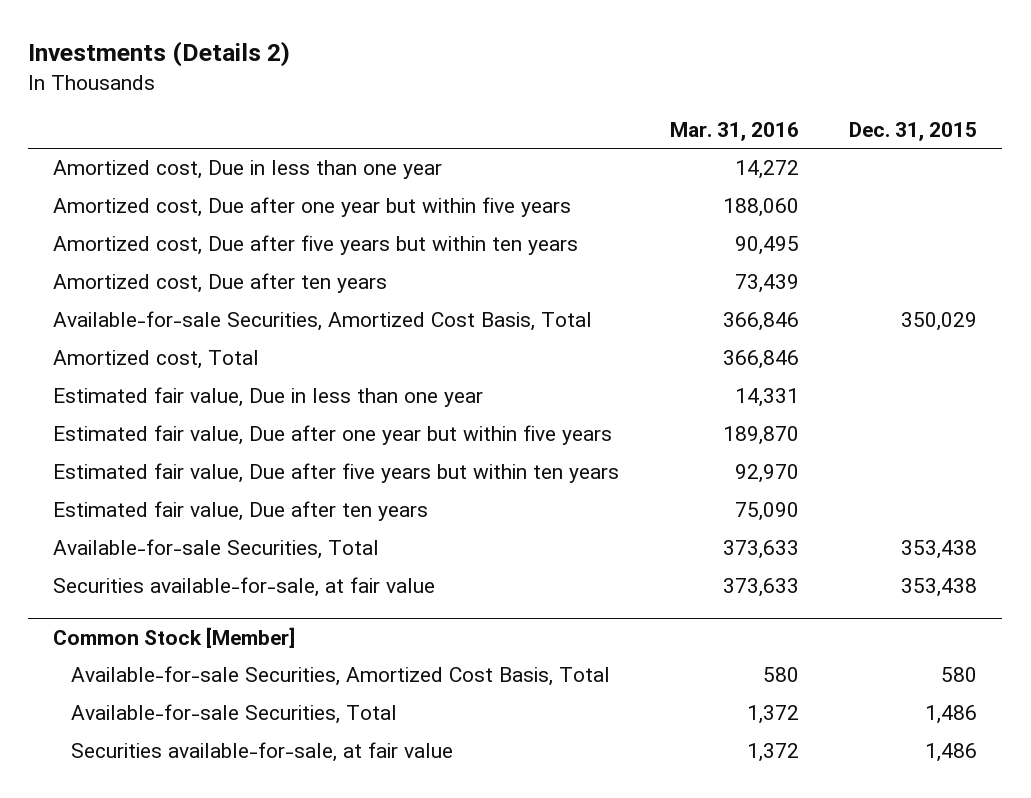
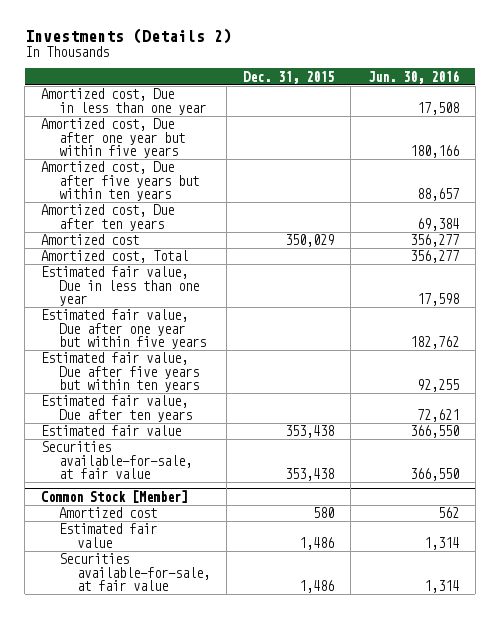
- | Mar. 31, 2016 | Dec. 31, 2015
+ | Dec. 31, 2015 | Jun. 30, 2016
- Available-for-sale Securities, Amortized Cost Basis, Total | 366,846 | 350,029
+ Amortized cost | 350,029 | 356,277
- Available-for-sale Securities, Total | 373,633 | 353,438
+ Estimated fair value | 353,438 | 366,550
@ Common Stock [Member]
- Available-for-sale Securities, Amortized Cost Basis, Total | 580 | 580
- Available-for-sale Securities, Total | 1,372 | 1,486
+ Amortized cost | 580 | 562
+ Estimated fair value | 1,486 | 1,314

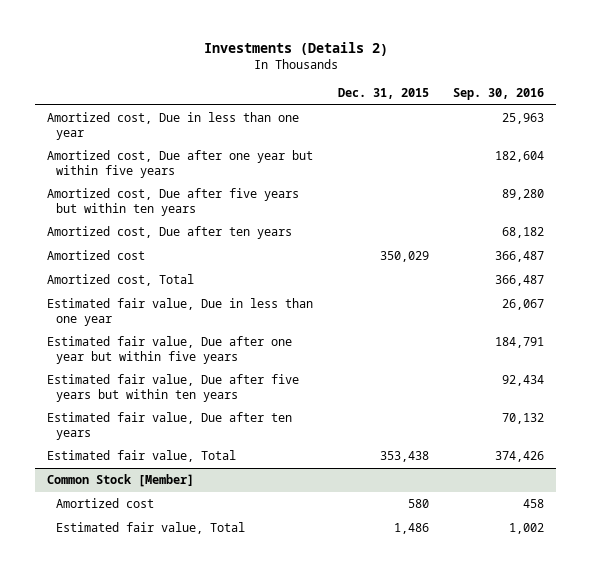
- | Dec. 31, 2015 | Jun. 30, 2016
+ | Dec. 31, 2015 | Sep. 30, 2016
- Estimated fair value | 353,438 | 366,550
- Securities available-for-sale, at fair value | 353,438 | 366,550
+ Estimated fair value, Total | 353,438 | 374,426
@ Common Stock [Member]
- Estimated fair value | 1,486 | 1,314
- Securities available-for-sale, at fair value | 1,486 | 1,314
+ Estimated fair value, Total | 1,486 | 1,002

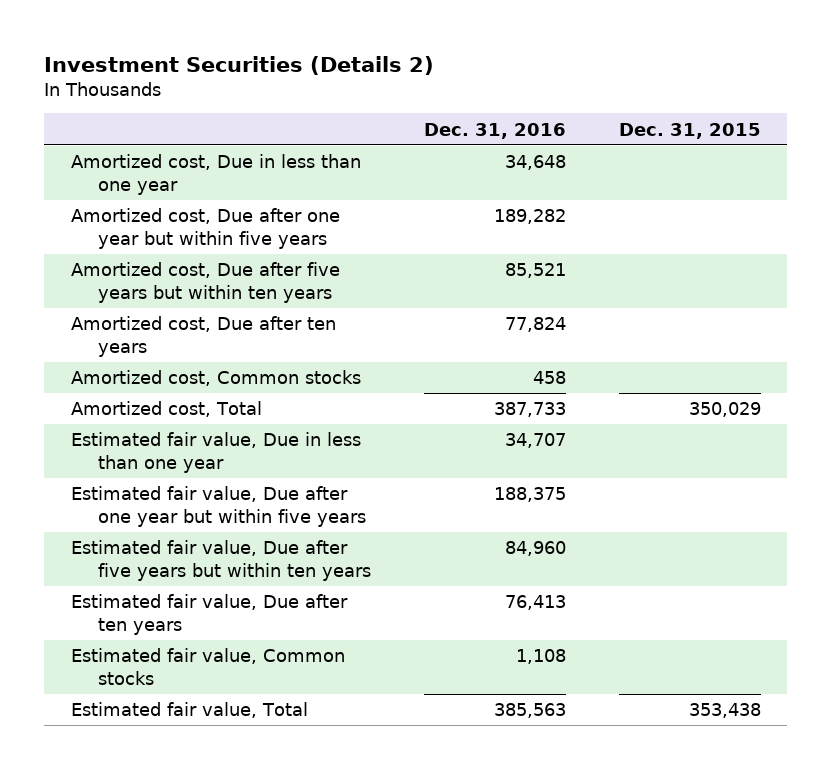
- Investments (Details 2)
+ Investment Securities (Details 2)
- | Dec. 31, 2015 | Sep. 30, 2016
+ | Dec. 31, 2016 | Dec. 31, 2015
- Amortized cost | 350,029 | 366,487
- Amortized cost, Total | | 366,487
+ Amortized cost, Common stocks | 458 |
+ Amortized cost, Total | 387,733 | 350,029
+ Estimated fair value, Common stocks | 1,108 |
- Common Stock [Member]
- Amortized cost | 580 | 458
- Estimated fair value, Total | 1,486 | 1,002

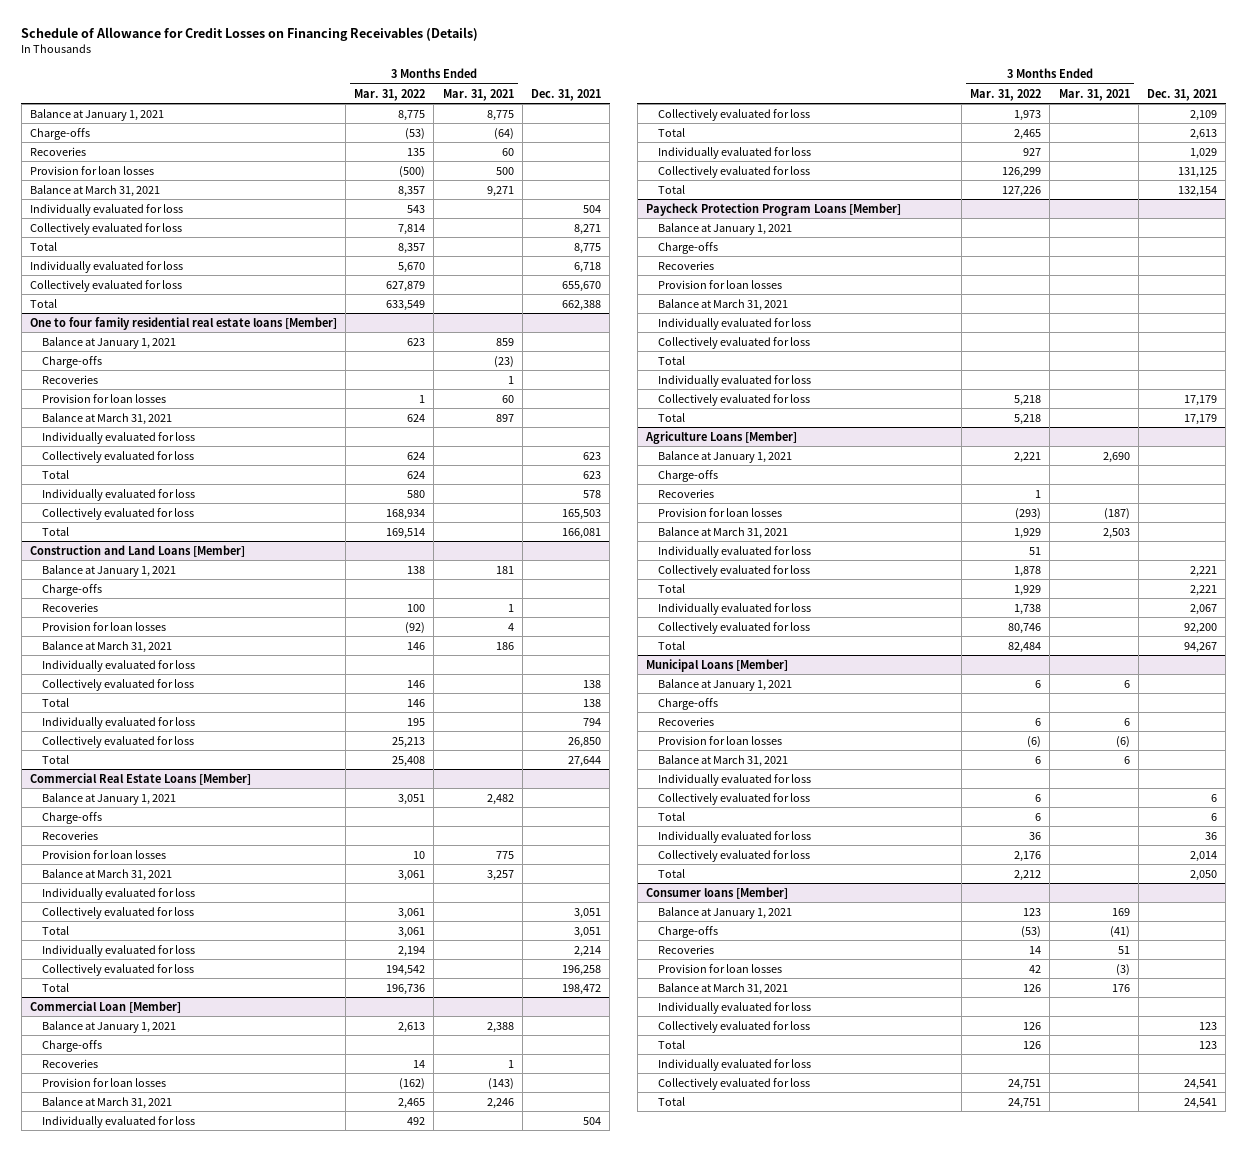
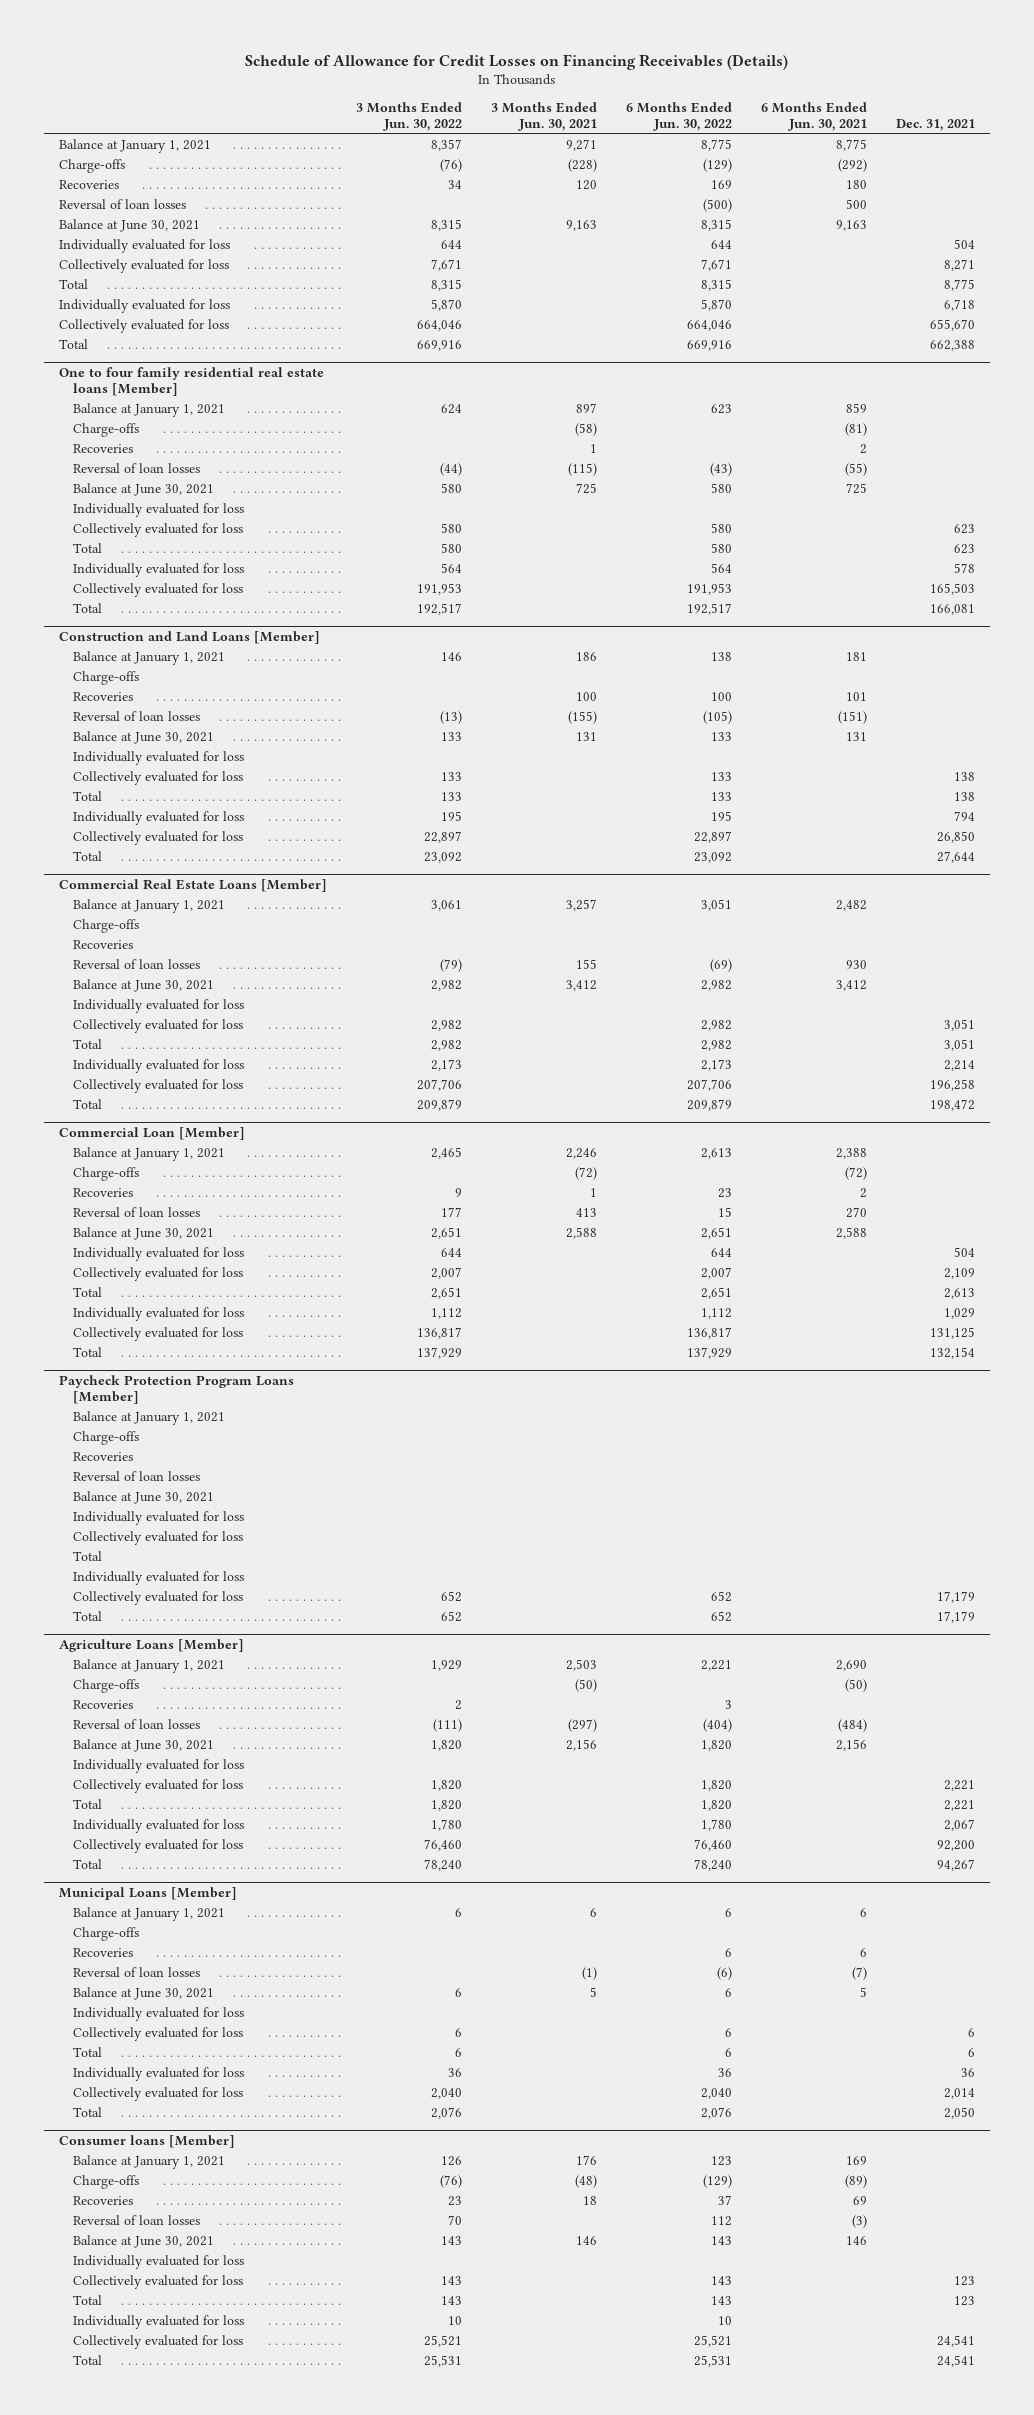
- | 3 Months Ended Mar. 31, 2022 | 3 Months Ended Mar. 31, 2021 | Dec. 31, 2021
+ | 3 Months Ended Jun. 30, 2022 | 3 Months Ended Jun. 30, 2021 | 6 Months Ended Jun. 30, 2022 | 6 Months Ended Jun. 30, 2021 | Dec. 31, 2021
- Provision for loan losses | (500) | 500 |
- Balance at March 31, 2021 | 8,357 | 9,271 |
+ Reversal of loan losses | | | (500) | 500 |
+ Balance at June 30, 2021 | 8,315 | 9,163 | 8,315 | 9,163 |
@ One to four family residential real estate loans [Member]
- Provision for loan losses | 1 | 60 |
- Balance at March 31, 2021 | 624 | 897 |
+ Reversal of loan losses | (44) | (115) | (43) | (55) |
+ Balance at June 30, 2021 | 580 | 725 | 580 | 725 |
@ Construction and Land Loans [Member]
- Provision for loan losses | (92) | 4 |
- Balance at March 31, 2021 | 146 | 186 |
+ Reversal of loan losses | (13) | (155) | (105) | (151) |
+ Balance at June 30, 2021 | 133 | 131 | 133 | 131 |
@ Commercial Real Estate Loans [Member]
- Provision for loan losses | 10 | 775 |
- Balance at March 31, 2021 | 3,061 | 3,257 |
+ Reversal of loan losses | (79) | 155 | (69) | 930 |
+ Balance at June 30, 2021 | 2,982 | 3,412 | 2,982 | 3,412 |
@ Commercial Loan [Member]
- Provision for loan losses | (162) | (143) |
- Balance at March 31, 2021 | 2,465 | 2,246 |
+ Reversal of loan losses | 177 | 413 | 15 | 270 |
+ Balance at June 30, 2021 | 2,651 | 2,588 | 2,651 | 2,588 |
@ Paycheck Protection Program Loans [Member]
- Provision for loan losses
- Balance at March 31, 2021
+ Reversal of loan losses
+ Balance at June 30, 2021
@ Agriculture Loans [Member]
- Provision for loan losses | (293) | (187) |
- Balance at March 31, 2021 | 1,929 | 2,503 |
+ Reversal of loan losses | (111) | (297) | (404) | (484) |
+ Balance at June 30, 2021 | 1,820 | 2,156 | 1,820 | 2,156 |
@ Municipal Loans [Member]
- Provision for loan losses | (6) | (6) |
- Balance at March 31, 2021 | 6 | 6 |
+ Reversal of loan losses | | (1) | (6) | (7) |
+ Balance at June 30, 2021 | 6 | 5 | 6 | 5 |
@ Consumer loans [Member]
- Provision for loan losses | 42 | (3) |
- Balance at March 31, 2021 | 126 | 176 |
+ Reversal of loan losses | 70 | | 112 | (3) |
+ Balance at June 30, 2021 | 143 | 146 | 143 | 146 |

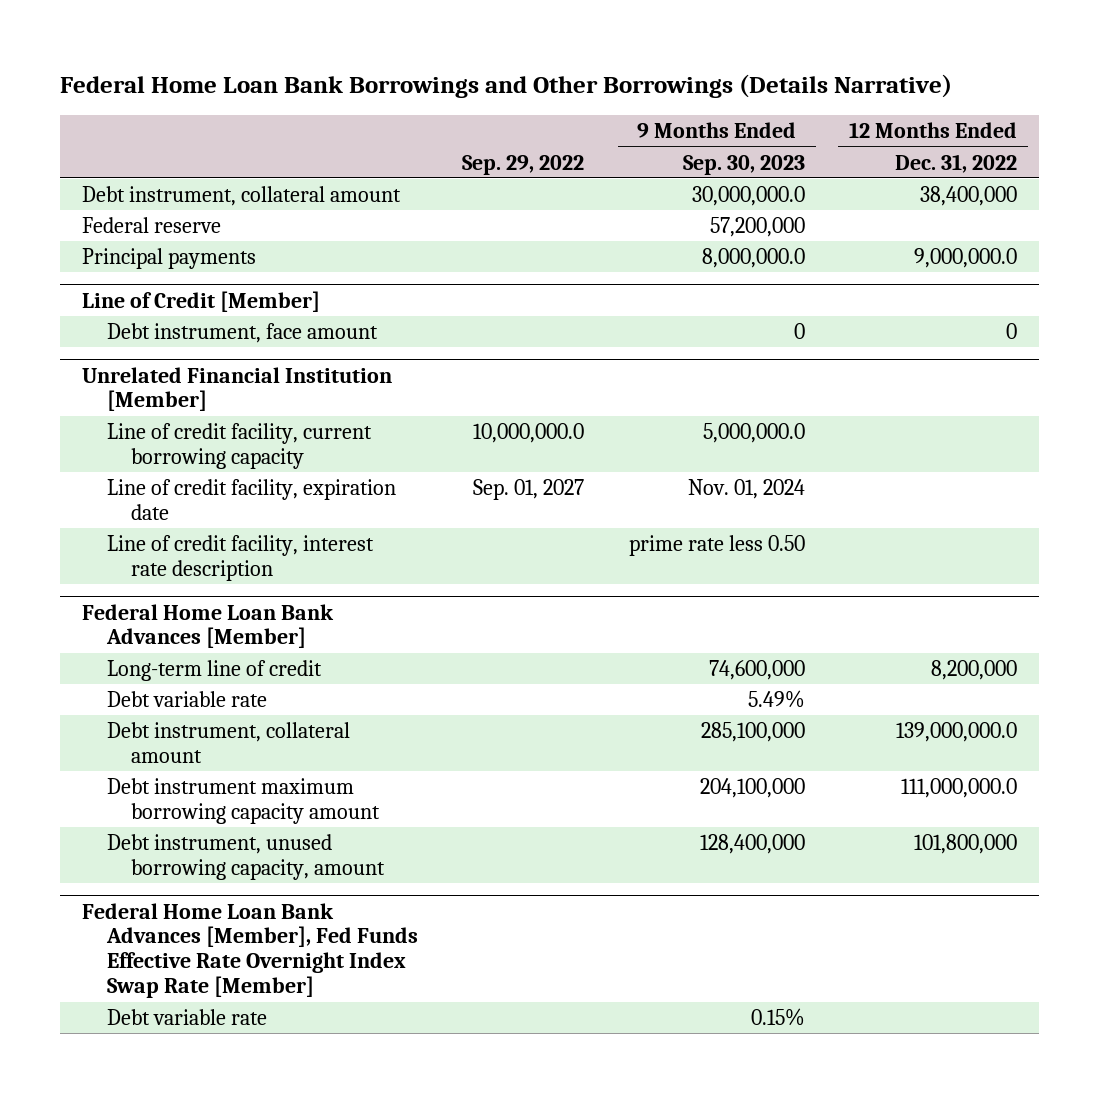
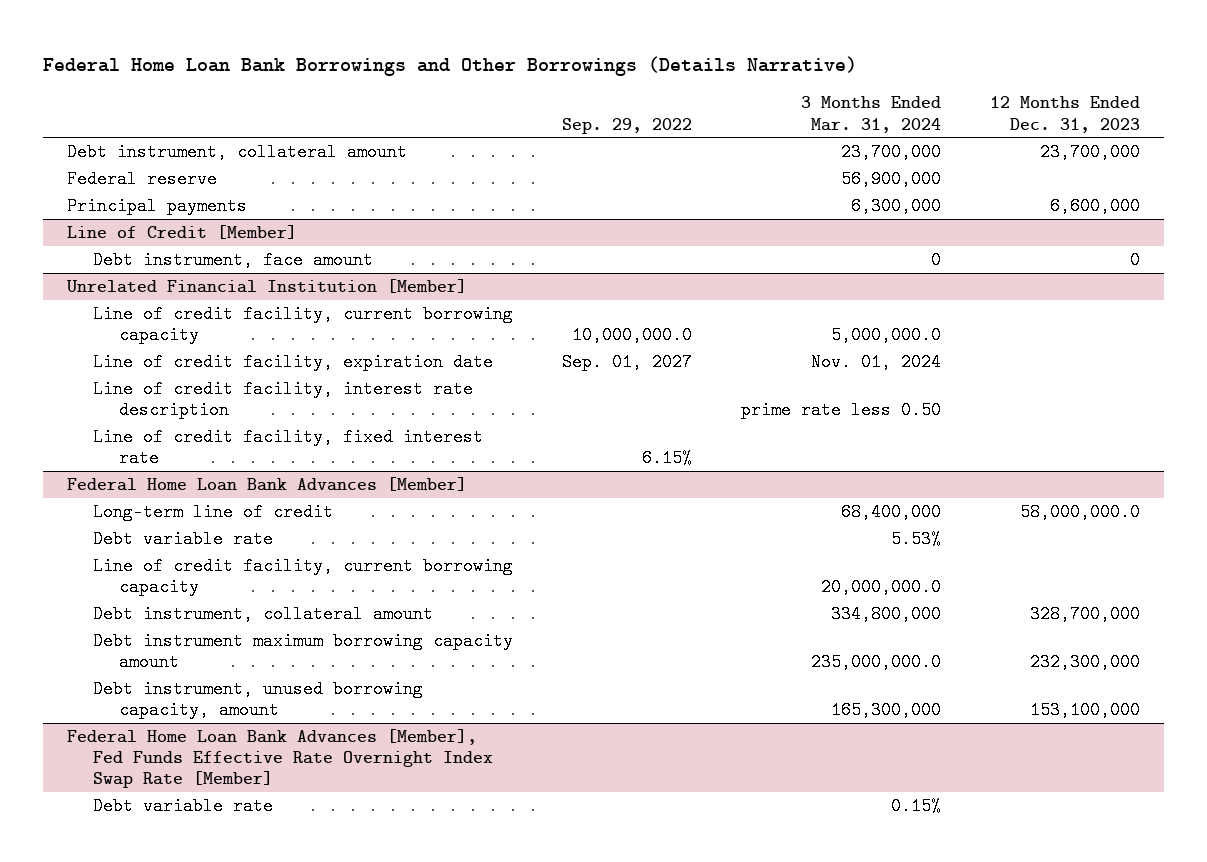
- | Sep. 29, 2022 | 9 Months Ended Sep. 30, 2023 | 12 Months Ended Dec. 31, 2022
+ | Sep. 29, 2022 | 3 Months Ended Mar. 31, 2024 | 12 Months Ended Dec. 31, 2023
@ Unrelated Financial Institution [Member]
+ Line of credit facility, fixed interest rate | 6.15% | |
@ Federal Home Loan Bank Advances [Member]
+ Line of credit facility, current borrowing capacity | | 20,000,000.0 |

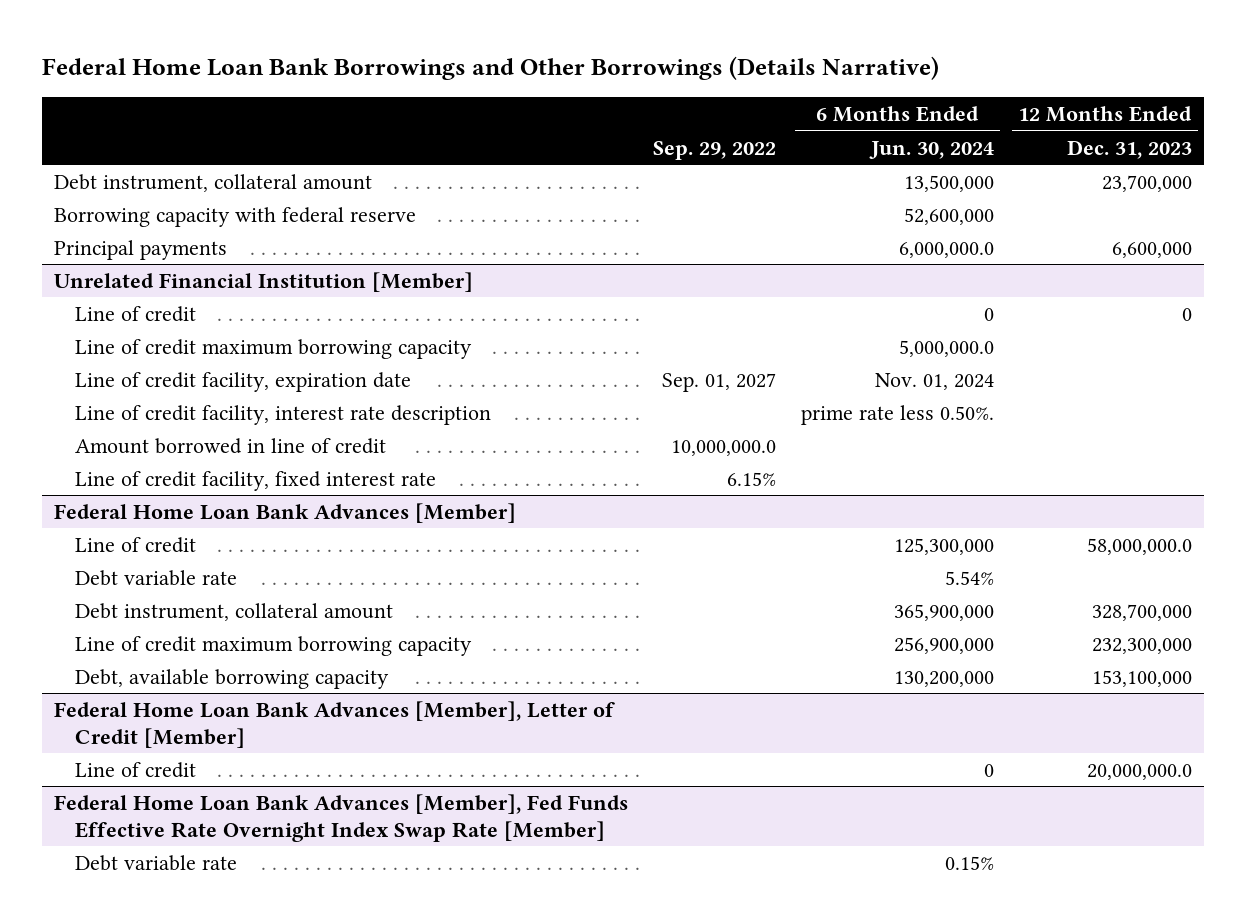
- | Sep. 29, 2022 | 3 Months Ended Mar. 31, 2024 | 12 Months Ended Dec. 31, 2023
+ | Sep. 29, 2022 | 6 Months Ended Jun. 30, 2024 | 12 Months Ended Dec. 31, 2023
- Federal reserve | | 56,900,000 |
+ Borrowing capacity with federal reserve | | 52,600,000 |
- Line of Credit [Member]
- Debt instrument, face amount | | 0 | 0
@ Unrelated Financial Institution [Member]
- Line of credit facility, current borrowing capacity | 10,000,000.0 | 5,000,000.0 |
+ Line of credit | | 0 | 0
+ Line of credit maximum borrowing capacity | | 5,000,000.0 |
+ Amount borrowed in line of credit | 10,000,000.0 | |
@ Federal Home Loan Bank Advances [Member]
- Long-term line of credit | | 68,400,000 | 58,000,000.0
+ Line of credit | | 125,300,000 | 58,000,000.0
- Line of credit facility, current borrowing capacity | | 20,000,000.0 |
- Debt instrument maximum borrowing capacity amount | | 235,000,000.0 | 232,300,000
- Debt instrument, unused borrowing capacity, amount | | 165,300,000 | 153,100,000
+ Line of credit maximum borrowing capacity | | 256,900,000 | 232,300,000
+ Debt, available borrowing capacity | | 130,200,000 | 153,100,000
+ Federal Home Loan Bank Advances [Member], Letter of Credit [Member]
+ Line of credit | | 0 | 20,000,000.0

